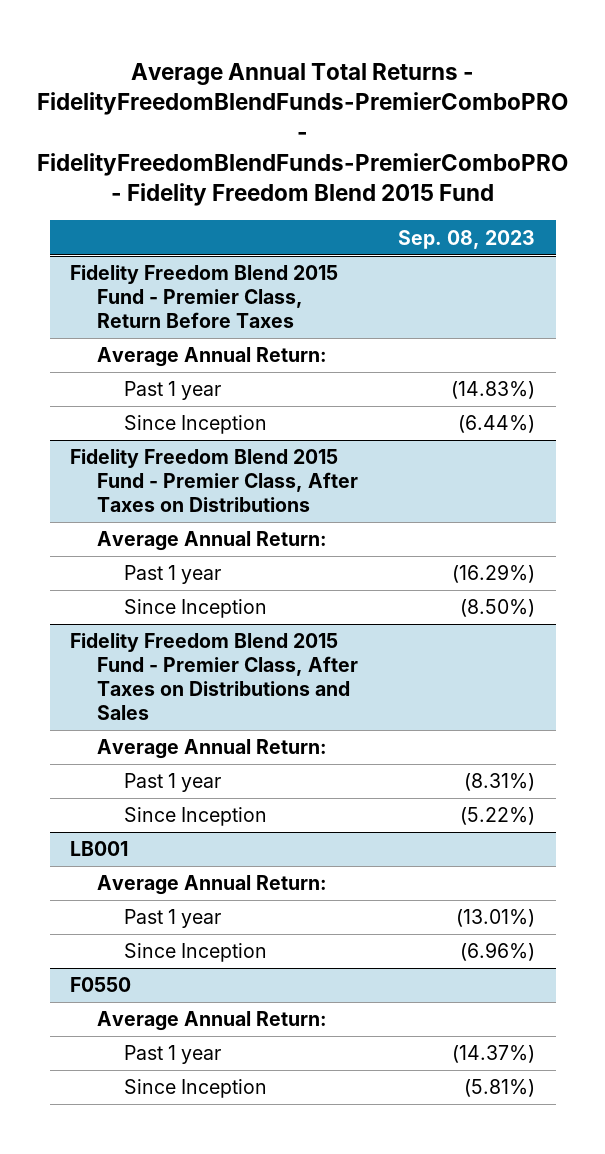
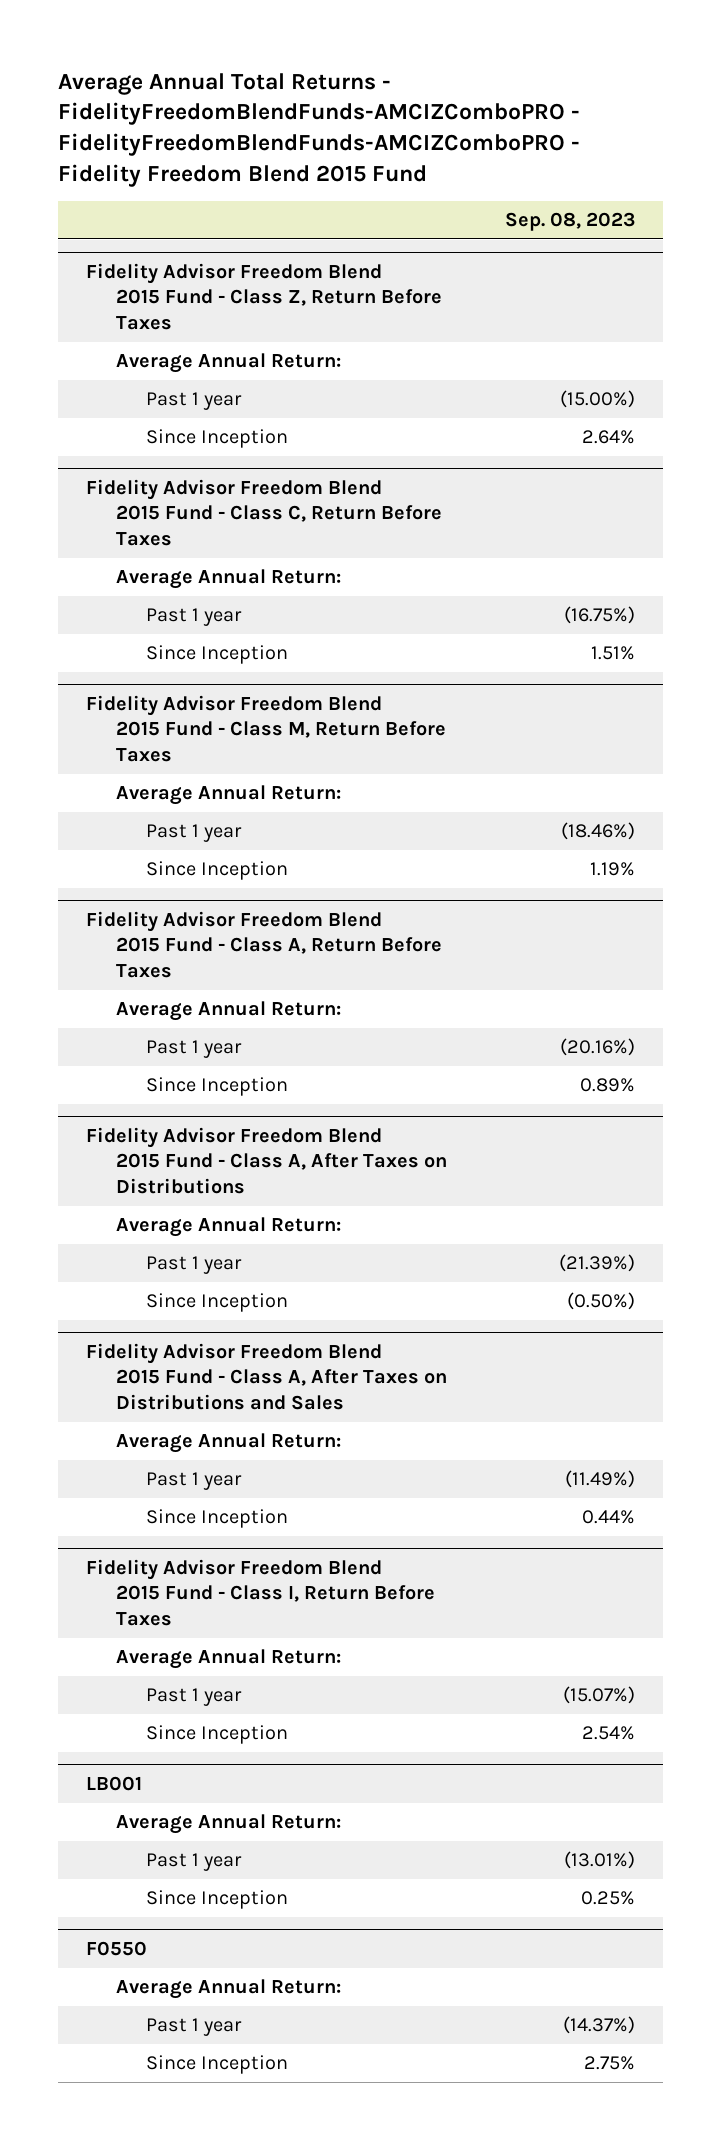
- Average Annual Total Returns - FidelityFreedomBlendFunds-PremierComboPRO - FidelityFreedomBlendFunds-PremierComboPRO - Fidelity Freedom Blend 2015 Fund
+ Average Annual Total Returns - FidelityFreedomBlendFunds-AMCIZComboPRO - FidelityFreedomBlendFunds-AMCIZComboPRO - Fidelity Freedom Blend 2015 Fund
- Fidelity Freedom Blend 2015 Fund - Premier Class, Return Before Taxes
+ Fidelity Advisor Freedom Blend 2015 Fund - Class Z, Return Before Taxes
- Past 1 year | (14.83%)
- Since Inception | (6.44%)
- Fidelity Freedom Blend 2015 Fund - Premier Class, After Taxes on Distributions
+ Past 1 year | (15.00%)
+ Since Inception | 2.64%
+ Fidelity Advisor Freedom Blend 2015 Fund - Class C, Return Before Taxes
- Past 1 year | (16.29%)
- Since Inception | (8.50%)
- Fidelity Freedom Blend 2015 Fund - Premier Class, After Taxes on Distributions and Sales
+ Past 1 year | (16.75%)
+ Since Inception | 1.51%
+ Fidelity Advisor Freedom Blend 2015 Fund - Class M, Return Before Taxes
- Past 1 year | (8.31%)
- Since Inception | (5.22%)
+ Past 1 year | (18.46%)
+ Since Inception | 1.19%
+ Fidelity Advisor Freedom Blend 2015 Fund - Class A, Return Before Taxes
+ Average Annual Return:
+ Past 1 year | (20.16%)
+ Since Inception | 0.89%
+ Fidelity Advisor Freedom Blend 2015 Fund - Class A, After Taxes on Distributions
+ Average Annual Return:
+ Past 1 year | (21.39%)
+ Since Inception | (0.50%)
+ Fidelity Advisor Freedom Blend 2015 Fund - Class A, After Taxes on Distributions and Sales
+ Average Annual Return:
+ Past 1 year | (11.49%)
+ Since Inception | 0.44%
+ Fidelity Advisor Freedom Blend 2015 Fund - Class I, Return Before Taxes
+ Average Annual Return:
+ Past 1 year | (15.07%)
+ Since Inception | 2.54%
@ LB001
- Since Inception | (6.96%)
+ Since Inception | 0.25%
@ F0550
- Since Inception | (5.81%)
+ Since Inception | 2.75%

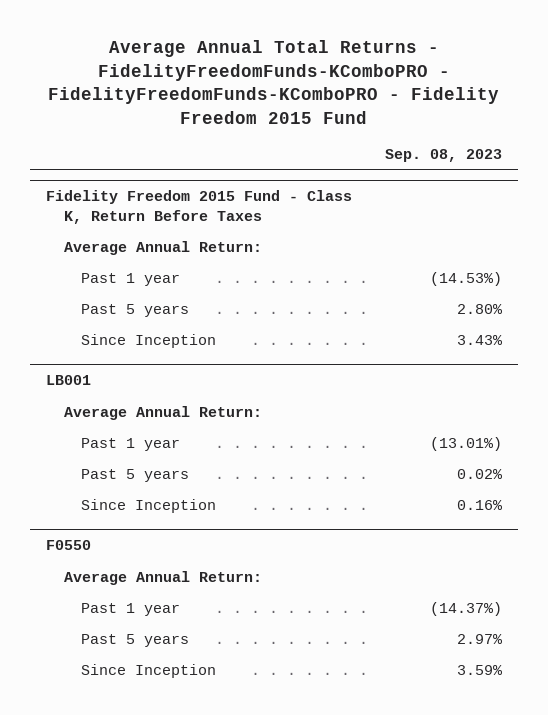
- Average Annual Total Returns - FidelityFreedomBlendFunds-AMCIZComboPRO - FidelityFreedomBlendFunds-AMCIZComboPRO - Fidelity Freedom Blend 2015 Fund
+ Average Annual Total Returns - FidelityFreedomFunds-KComboPRO - FidelityFreedomFunds-KComboPRO - Fidelity Freedom 2015 Fund
- Fidelity Advisor Freedom Blend 2015 Fund - Class Z, Return Before Taxes
- Average Annual Return:
- Past 1 year | (15.00%)
- Since Inception | 2.64%
- Fidelity Advisor Freedom Blend 2015 Fund - Class C, Return Before Taxes
- Average Annual Return:
- Past 1 year | (16.75%)
- Since Inception | 1.51%
- Fidelity Advisor Freedom Blend 2015 Fund - Class M, Return Before Taxes
- Average Annual Return:
- Past 1 year | (18.46%)
- Since Inception | 1.19%
- Fidelity Advisor Freedom Blend 2015 Fund - Class A, Return Before Taxes
- Average Annual Return:
- Past 1 year | (20.16%)
- Since Inception | 0.89%
- Fidelity Advisor Freedom Blend 2015 Fund - Class A, After Taxes on Distributions
- Average Annual Return:
- Past 1 year | (21.39%)
- Since Inception | (0.50%)
- Fidelity Advisor Freedom Blend 2015 Fund - Class A, After Taxes on Distributions and Sales
- Average Annual Return:
- Past 1 year | (11.49%)
- Since Inception | 0.44%
- Fidelity Advisor Freedom Blend 2015 Fund - Class I, Return Before Taxes
+ Fidelity Freedom 2015 Fund - Class K, Return Before Taxes
- Past 1 year | (15.07%)
- Since Inception | 2.54%
+ Past 1 year | (14.53%)
+ Past 5 years | 2.80%
+ Since Inception | 3.43%
@ LB001
- Since Inception | 0.25%
+ Past 5 years | 0.02%
+ Since Inception | 0.16%
@ F0550
- Since Inception | 2.75%
+ Past 5 years | 2.97%
+ Since Inception | 3.59%

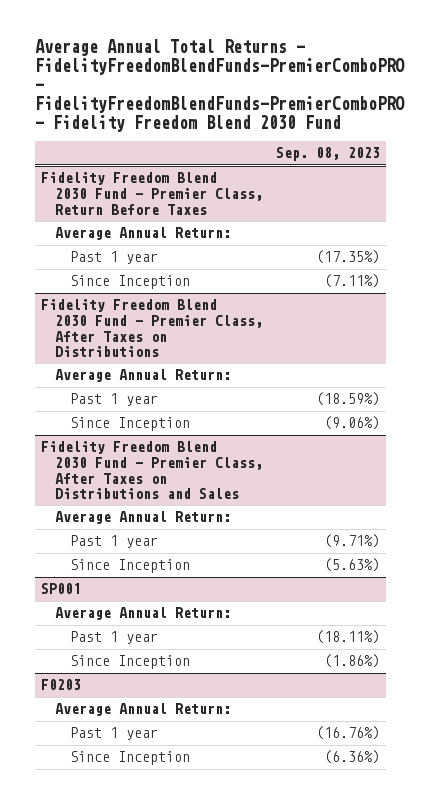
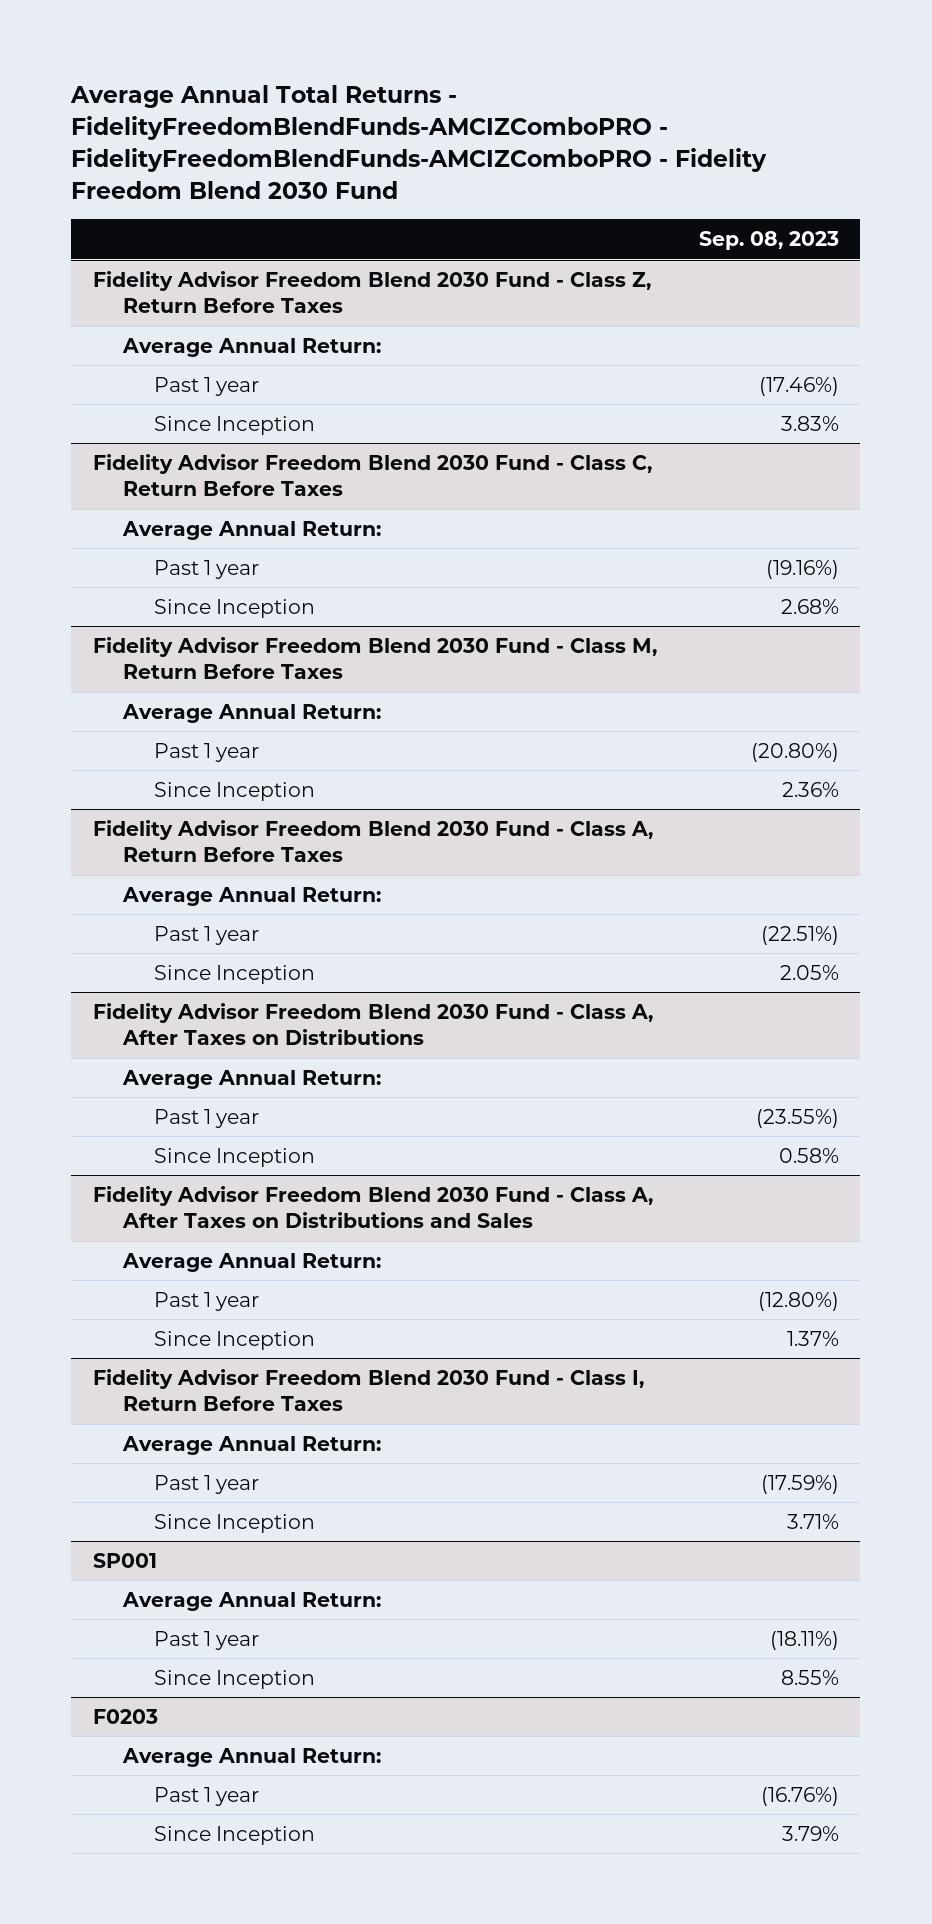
- Average Annual Total Returns - FidelityFreedomBlendFunds-PremierComboPRO - FidelityFreedomBlendFunds-PremierComboPRO - Fidelity Freedom Blend 2030 Fund
+ Average Annual Total Returns - FidelityFreedomBlendFunds-AMCIZComboPRO - FidelityFreedomBlendFunds-AMCIZComboPRO - Fidelity Freedom Blend 2030 Fund
- Fidelity Freedom Blend 2030 Fund - Premier Class, Return Before Taxes
+ Fidelity Advisor Freedom Blend 2030 Fund - Class Z, Return Before Taxes
- Past 1 year | (17.35%)
- Since Inception | (7.11%)
- Fidelity Freedom Blend 2030 Fund - Premier Class, After Taxes on Distributions
+ Past 1 year | (17.46%)
+ Since Inception | 3.83%
+ Fidelity Advisor Freedom Blend 2030 Fund - Class C, Return Before Taxes
- Past 1 year | (18.59%)
- Since Inception | (9.06%)
- Fidelity Freedom Blend 2030 Fund - Premier Class, After Taxes on Distributions and Sales
+ Past 1 year | (19.16%)
+ Since Inception | 2.68%
+ Fidelity Advisor Freedom Blend 2030 Fund - Class M, Return Before Taxes
- Past 1 year | (9.71%)
- Since Inception | (5.63%)
+ Past 1 year | (20.80%)
+ Since Inception | 2.36%
+ Fidelity Advisor Freedom Blend 2030 Fund - Class A, Return Before Taxes
+ Average Annual Return:
+ Past 1 year | (22.51%)
+ Since Inception | 2.05%
+ Fidelity Advisor Freedom Blend 2030 Fund - Class A, After Taxes on Distributions
+ Average Annual Return:
+ Past 1 year | (23.55%)
+ Since Inception | 0.58%
+ Fidelity Advisor Freedom Blend 2030 Fund - Class A, After Taxes on Distributions and Sales
+ Average Annual Return:
+ Past 1 year | (12.80%)
+ Since Inception | 1.37%
+ Fidelity Advisor Freedom Blend 2030 Fund - Class I, Return Before Taxes
+ Average Annual Return:
+ Past 1 year | (17.59%)
+ Since Inception | 3.71%
@ SP001
- Since Inception | (1.86%)
+ Since Inception | 8.55%
@ F0203
- Since Inception | (6.36%)
+ Since Inception | 3.79%

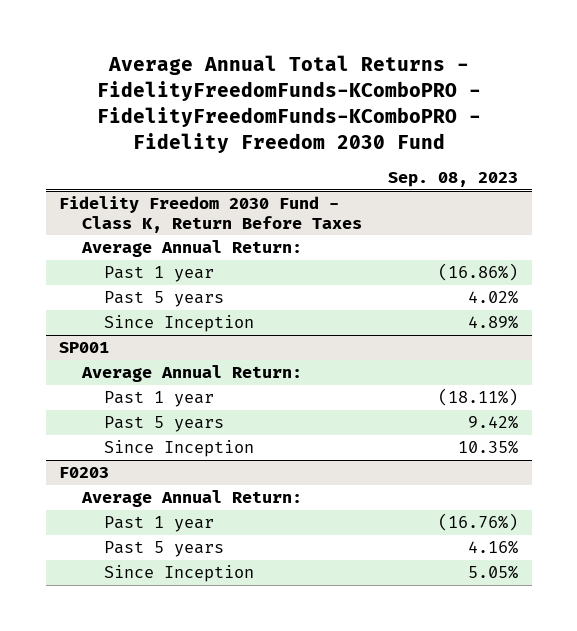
- Average Annual Total Returns - FidelityFreedomBlendFunds-AMCIZComboPRO - FidelityFreedomBlendFunds-AMCIZComboPRO - Fidelity Freedom Blend 2030 Fund
+ Average Annual Total Returns - FidelityFreedomFunds-KComboPRO - FidelityFreedomFunds-KComboPRO - Fidelity Freedom 2030 Fund
- Fidelity Advisor Freedom Blend 2030 Fund - Class Z, Return Before Taxes
- Average Annual Return:
- Past 1 year | (17.46%)
- Since Inception | 3.83%
- Fidelity Advisor Freedom Blend 2030 Fund - Class C, Return Before Taxes
- Average Annual Return:
- Past 1 year | (19.16%)
- Since Inception | 2.68%
- Fidelity Advisor Freedom Blend 2030 Fund - Class M, Return Before Taxes
- Average Annual Return:
- Past 1 year | (20.80%)
- Since Inception | 2.36%
- Fidelity Advisor Freedom Blend 2030 Fund - Class A, Return Before Taxes
- Average Annual Return:
- Past 1 year | (22.51%)
- Since Inception | 2.05%
- Fidelity Advisor Freedom Blend 2030 Fund - Class A, After Taxes on Distributions
- Average Annual Return:
- Past 1 year | (23.55%)
- Since Inception | 0.58%
- Fidelity Advisor Freedom Blend 2030 Fund - Class A, After Taxes on Distributions and Sales
- Average Annual Return:
- Past 1 year | (12.80%)
- Since Inception | 1.37%
- Fidelity Advisor Freedom Blend 2030 Fund - Class I, Return Before Taxes
+ Fidelity Freedom 2030 Fund - Class K, Return Before Taxes
- Past 1 year | (17.59%)
- Since Inception | 3.71%
+ Past 1 year | (16.86%)
+ Past 5 years | 4.02%
+ Since Inception | 4.89%
@ SP001
- Since Inception | 8.55%
+ Past 5 years | 9.42%
+ Since Inception | 10.35%
@ F0203
- Since Inception | 3.79%
+ Past 5 years | 4.16%
+ Since Inception | 5.05%

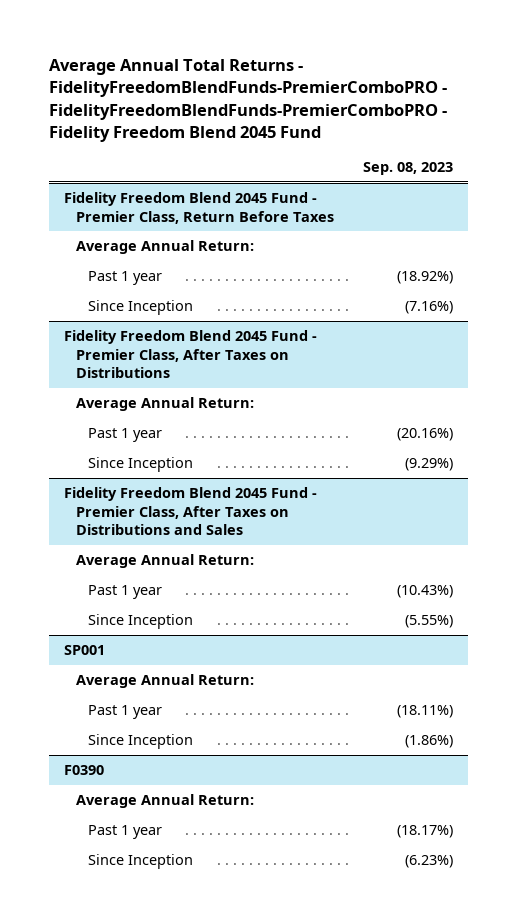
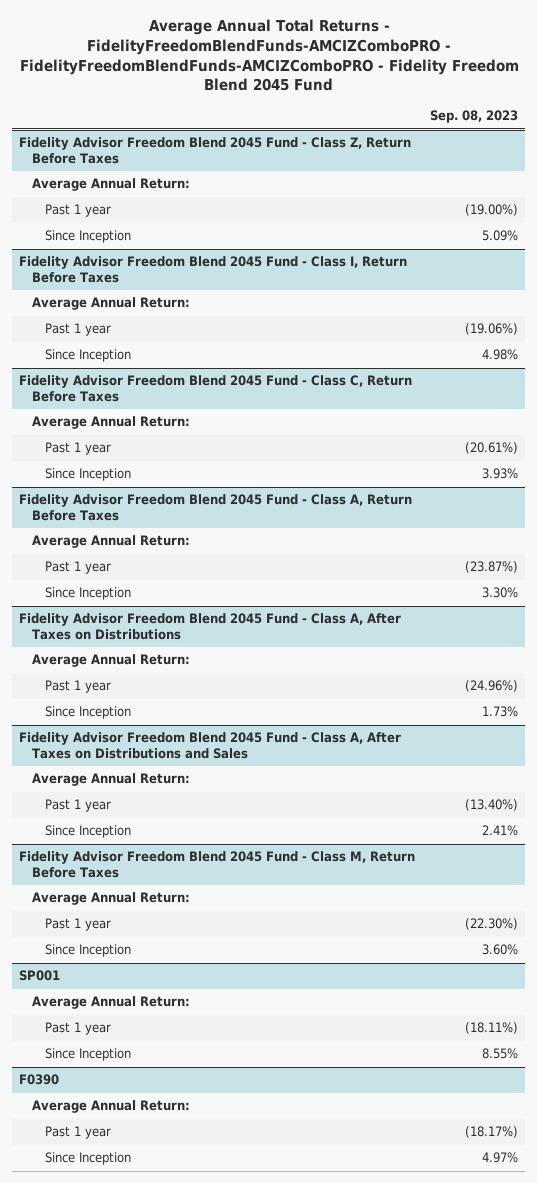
- Average Annual Total Returns - FidelityFreedomBlendFunds-PremierComboPRO - FidelityFreedomBlendFunds-PremierComboPRO - Fidelity Freedom Blend 2045 Fund
+ Average Annual Total Returns - FidelityFreedomBlendFunds-AMCIZComboPRO - FidelityFreedomBlendFunds-AMCIZComboPRO - Fidelity Freedom Blend 2045 Fund
- Fidelity Freedom Blend 2045 Fund - Premier Class, Return Before Taxes
+ Fidelity Advisor Freedom Blend 2045 Fund - Class Z, Return Before Taxes
- Past 1 year | (18.92%)
- Since Inception | (7.16%)
- Fidelity Freedom Blend 2045 Fund - Premier Class, After Taxes on Distributions
+ Past 1 year | (19.00%)
+ Since Inception | 5.09%
+ Fidelity Advisor Freedom Blend 2045 Fund - Class I, Return Before Taxes
- Past 1 year | (20.16%)
- Since Inception | (9.29%)
- Fidelity Freedom Blend 2045 Fund - Premier Class, After Taxes on Distributions and Sales
+ Past 1 year | (19.06%)
+ Since Inception | 4.98%
+ Fidelity Advisor Freedom Blend 2045 Fund - Class C, Return Before Taxes
- Past 1 year | (10.43%)
- Since Inception | (5.55%)
+ Past 1 year | (20.61%)
+ Since Inception | 3.93%
+ Fidelity Advisor Freedom Blend 2045 Fund - Class A, Return Before Taxes
+ Average Annual Return:
+ Past 1 year | (23.87%)
+ Since Inception | 3.30%
+ Fidelity Advisor Freedom Blend 2045 Fund - Class A, After Taxes on Distributions
+ Average Annual Return:
+ Past 1 year | (24.96%)
+ Since Inception | 1.73%
+ Fidelity Advisor Freedom Blend 2045 Fund - Class A, After Taxes on Distributions and Sales
+ Average Annual Return:
+ Past 1 year | (13.40%)
+ Since Inception | 2.41%
+ Fidelity Advisor Freedom Blend 2045 Fund - Class M, Return Before Taxes
+ Average Annual Return:
+ Past 1 year | (22.30%)
+ Since Inception | 3.60%
@ SP001
- Since Inception | (1.86%)
+ Since Inception | 8.55%
@ F0390
- Since Inception | (6.23%)
+ Since Inception | 4.97%

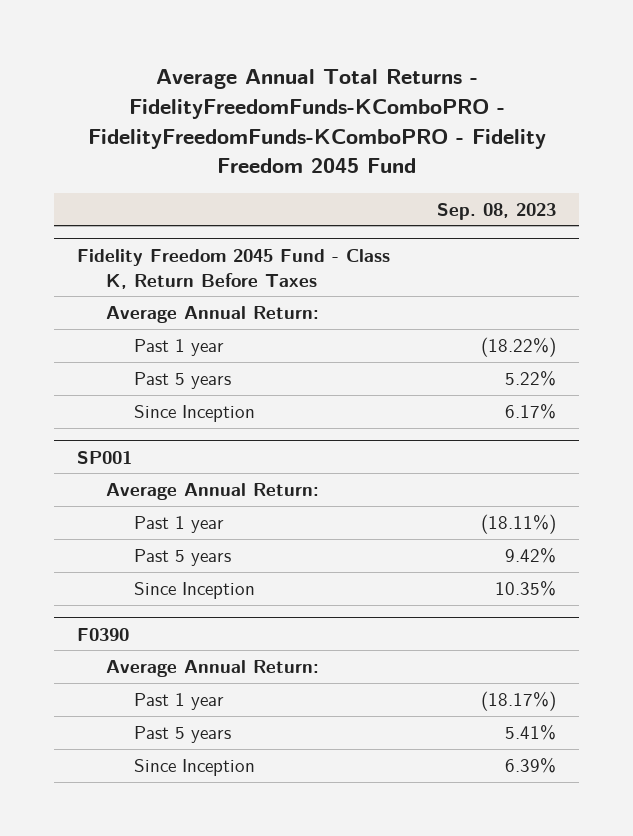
- Average Annual Total Returns - FidelityFreedomBlendFunds-AMCIZComboPRO - FidelityFreedomBlendFunds-AMCIZComboPRO - Fidelity Freedom Blend 2045 Fund
+ Average Annual Total Returns - FidelityFreedomFunds-KComboPRO - FidelityFreedomFunds-KComboPRO - Fidelity Freedom 2045 Fund
- Fidelity Advisor Freedom Blend 2045 Fund - Class Z, Return Before Taxes
- Average Annual Return:
- Past 1 year | (19.00%)
- Since Inception | 5.09%
- Fidelity Advisor Freedom Blend 2045 Fund - Class I, Return Before Taxes
- Average Annual Return:
- Past 1 year | (19.06%)
- Since Inception | 4.98%
- Fidelity Advisor Freedom Blend 2045 Fund - Class C, Return Before Taxes
- Average Annual Return:
- Past 1 year | (20.61%)
- Since Inception | 3.93%
- Fidelity Advisor Freedom Blend 2045 Fund - Class A, Return Before Taxes
- Average Annual Return:
- Past 1 year | (23.87%)
- Since Inception | 3.30%
- Fidelity Advisor Freedom Blend 2045 Fund - Class A, After Taxes on Distributions
- Average Annual Return:
- Past 1 year | (24.96%)
- Since Inception | 1.73%
- Fidelity Advisor Freedom Blend 2045 Fund - Class A, After Taxes on Distributions and Sales
- Average Annual Return:
- Past 1 year | (13.40%)
- Since Inception | 2.41%
- Fidelity Advisor Freedom Blend 2045 Fund - Class M, Return Before Taxes
+ Fidelity Freedom 2045 Fund - Class K, Return Before Taxes
- Past 1 year | (22.30%)
- Since Inception | 3.60%
+ Past 1 year | (18.22%)
+ Past 5 years | 5.22%
+ Since Inception | 6.17%
@ SP001
- Since Inception | 8.55%
+ Past 5 years | 9.42%
+ Since Inception | 10.35%
@ F0390
- Since Inception | 4.97%
+ Past 5 years | 5.41%
+ Since Inception | 6.39%

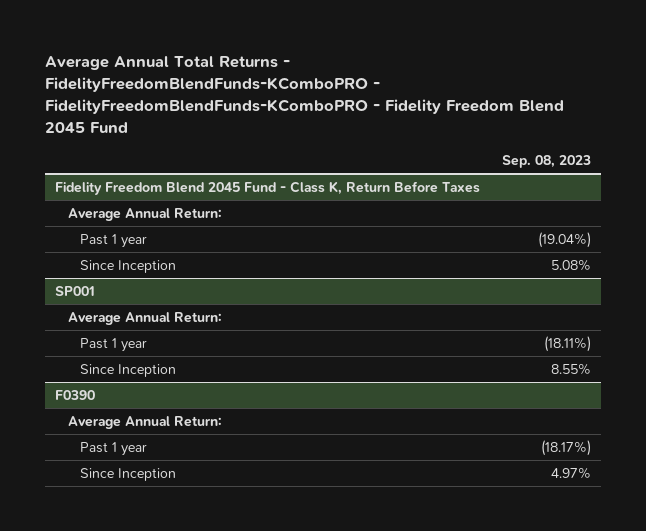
- Average Annual Total Returns - FidelityFreedomFunds-KComboPRO - FidelityFreedomFunds-KComboPRO - Fidelity Freedom 2045 Fund
+ Average Annual Total Returns - FidelityFreedomBlendFunds-KComboPRO - FidelityFreedomBlendFunds-KComboPRO - Fidelity Freedom Blend 2045 Fund
- Fidelity Freedom 2045 Fund - Class K, Return Before Taxes
+ Fidelity Freedom Blend 2045 Fund - Class K, Return Before Taxes
- Past 1 year | (18.22%)
- Past 5 years | 5.22%
- Since Inception | 6.17%
+ Past 1 year | (19.04%)
+ Since Inception | 5.08%
@ SP001
- Past 5 years | 9.42%
- Since Inception | 10.35%
+ Since Inception | 8.55%
@ F0390
- Past 5 years | 5.41%
- Since Inception | 6.39%
+ Since Inception | 4.97%

